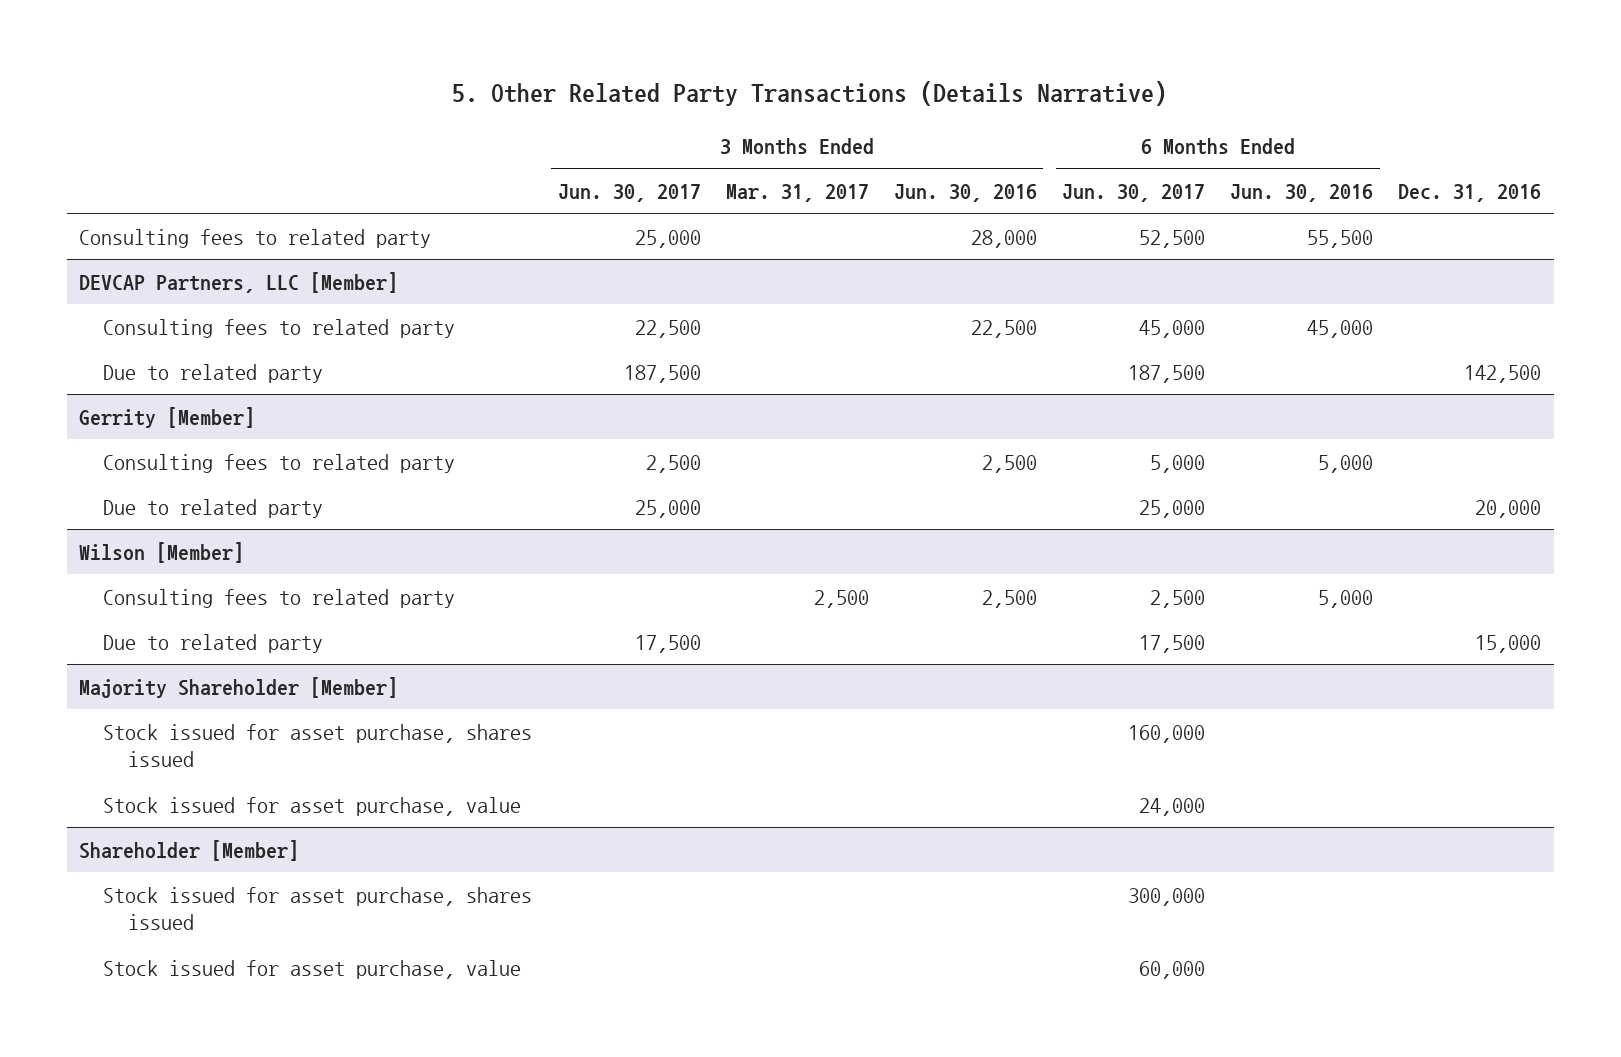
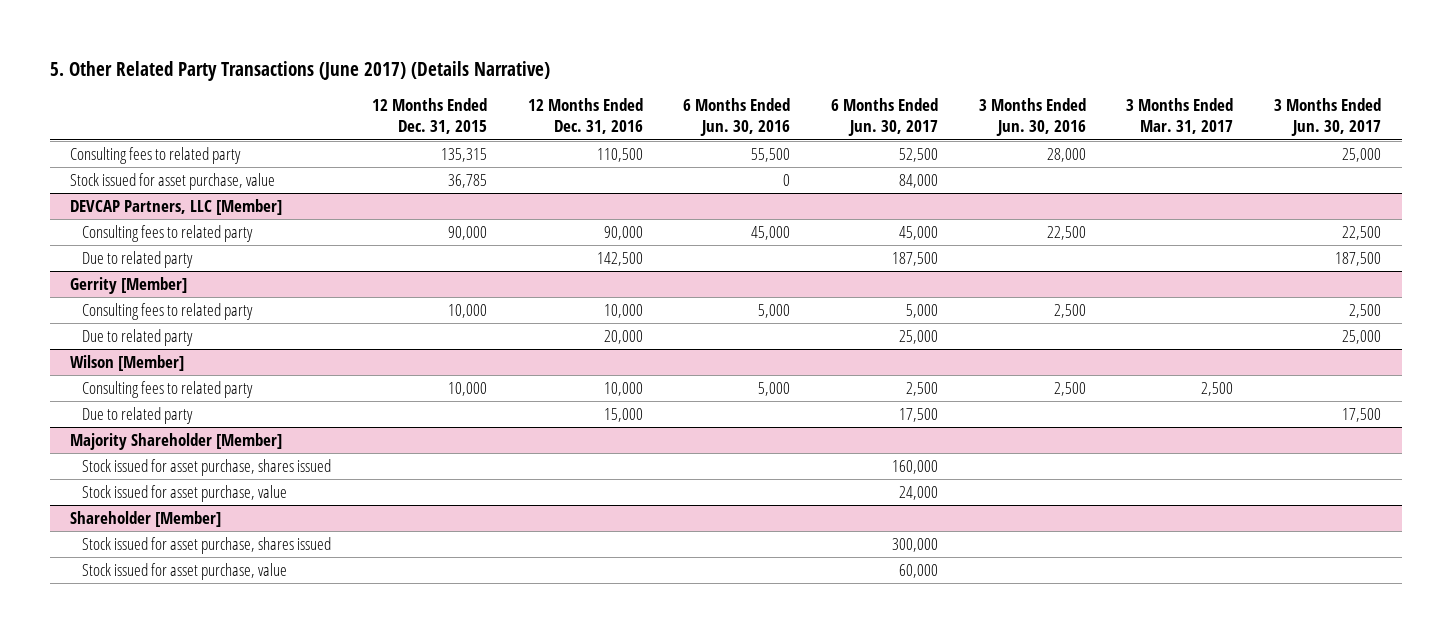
- 5. Other Related Party Transactions (Details Narrative)
+ 5. Other Related Party Transactions (June 2017) (Details Narrative)
- | 3 Months Ended Jun. 30, 2017 | 3 Months Ended Mar. 31, 2017 | 3 Months Ended Jun. 30, 2016 | 6 Months Ended Jun. 30, 2017 | 6 Months Ended Jun. 30, 2016 | Dec. 31, 2016
+ | 12 Months Ended Dec. 31, 2015 | 12 Months Ended Dec. 31, 2016 | 6 Months Ended Jun. 30, 2016 | 6 Months Ended Jun. 30, 2017 | 3 Months Ended Jun. 30, 2016 | 3 Months Ended Mar. 31, 2017 | 3 Months Ended Jun. 30, 2017
+ Stock issued for asset purchase, value | 36,785 | | 0 | 84,000 | | |

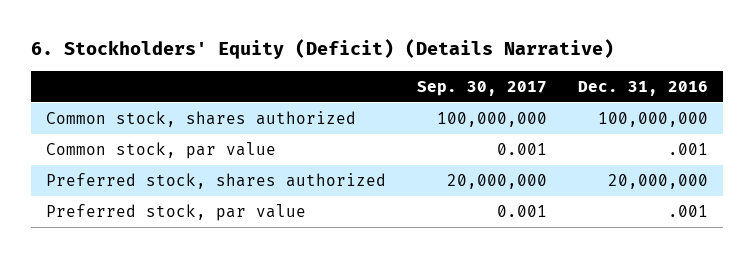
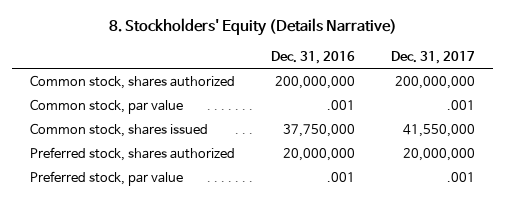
- 6. Stockholders' Equity (Deficit) (Details Narrative)
+ 8. Stockholders' Equity (Details Narrative)
- | Sep. 30, 2017 | Dec. 31, 2016
+ | Dec. 31, 2016 | Dec. 31, 2017
- Common stock, shares authorized | 100,000,000 | 100,000,000
+ Common stock, shares authorized | 200,000,000 | 200,000,000
+ Common stock, shares issued | 37,750,000 | 41,550,000

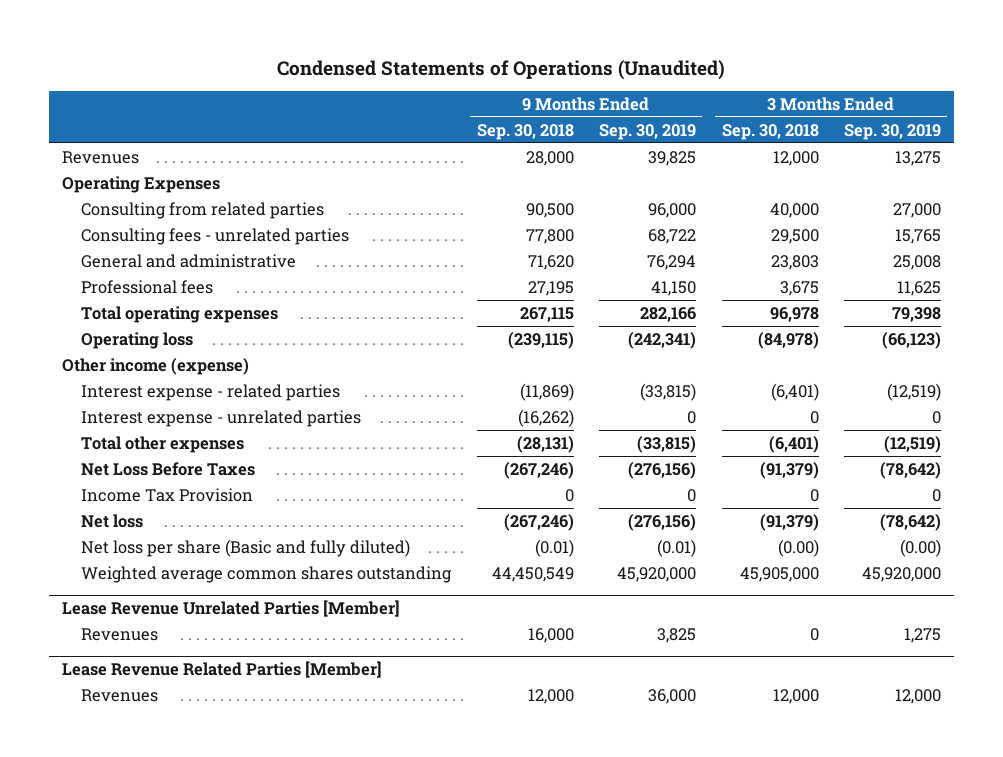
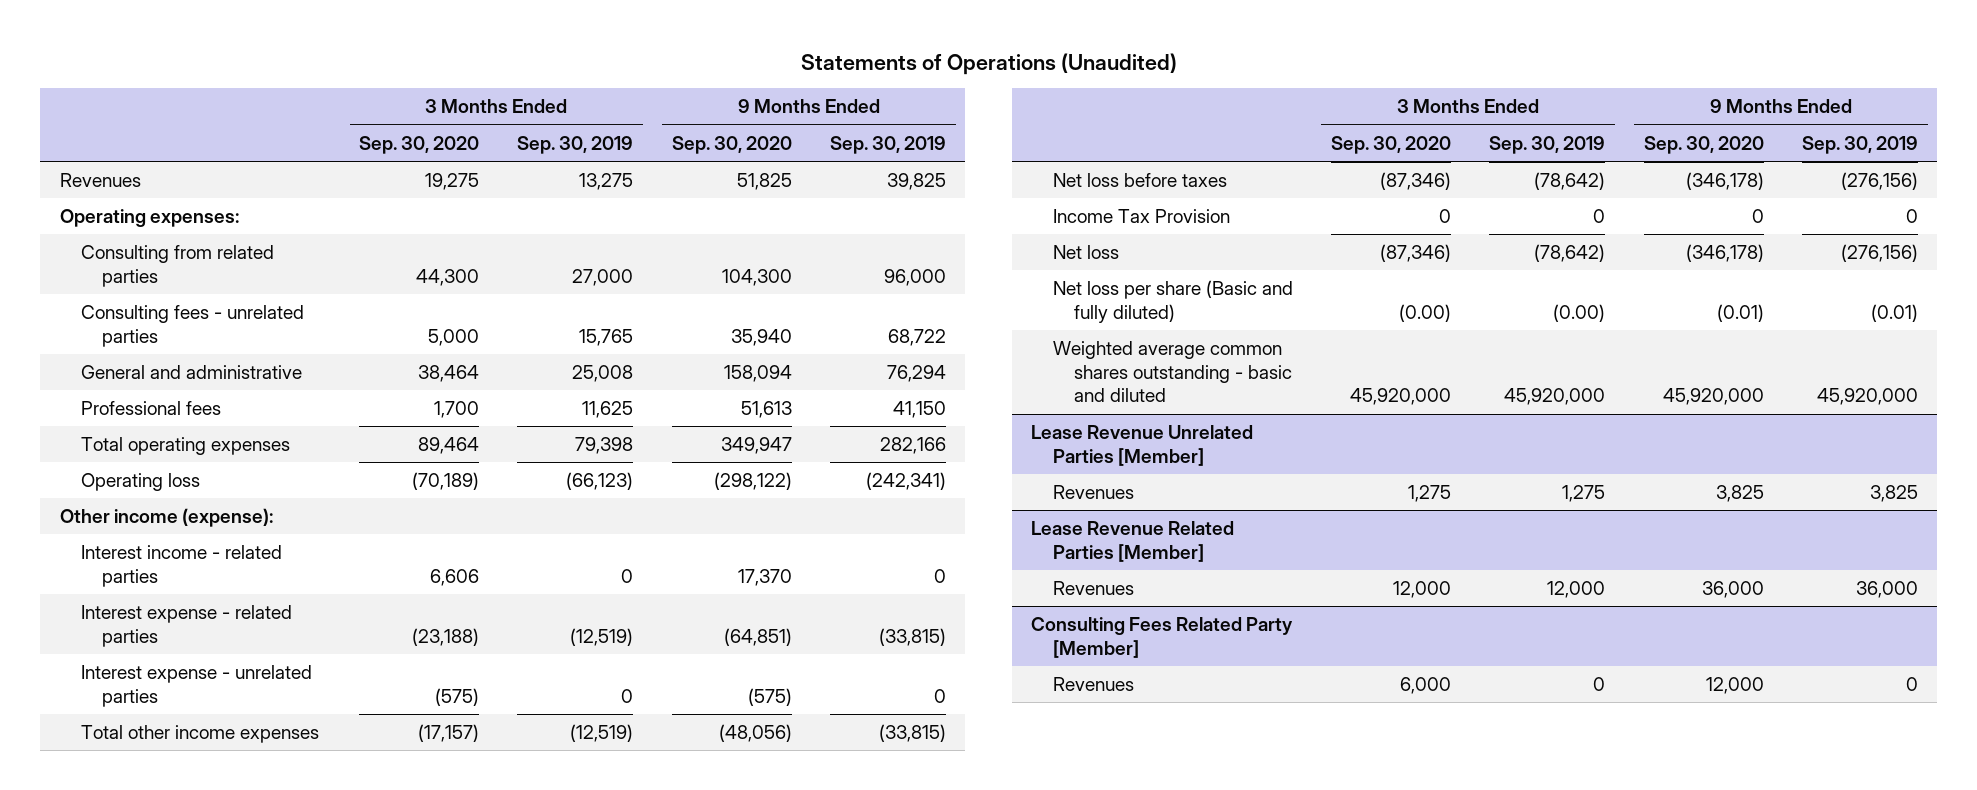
- Condensed Statements of Operations (Unaudited)
+ Statements of Operations (Unaudited)
- | 9 Months Ended Sep. 30, 2018 | 9 Months Ended Sep. 30, 2019 | 3 Months Ended Sep. 30, 2018 | 3 Months Ended Sep. 30, 2019
+ | 3 Months Ended Sep. 30, 2020 | 3 Months Ended Sep. 30, 2019 | 9 Months Ended Sep. 30, 2020 | 9 Months Ended Sep. 30, 2019
- Operating Expenses
+ Operating expenses:
- Other income (expense)
+ Other income (expense):
+ Interest income - related parties | 6,606 | 0 | 17,370 | 0
- Total other expenses | (28,131) | (33,815) | (6,401) | (12,519)
- Net Loss Before Taxes | (267,246) | (276,156) | (91,379) | (78,642)
+ Total other income expenses | (17,157) | (12,519) | (48,056) | (33,815)
+ Net loss before taxes | (87,346) | (78,642) | (346,178) | (276,156)
- Weighted average common shares outstanding | 44,450,549 | 45,920,000 | 45,905,000 | 45,920,000
+ Weighted average common shares outstanding - basic and diluted | 45,920,000 | 45,920,000 | 45,920,000 | 45,920,000
+ Consulting Fees Related Party [Member]
+ Revenues | 6,000 | 0 | 12,000 | 0

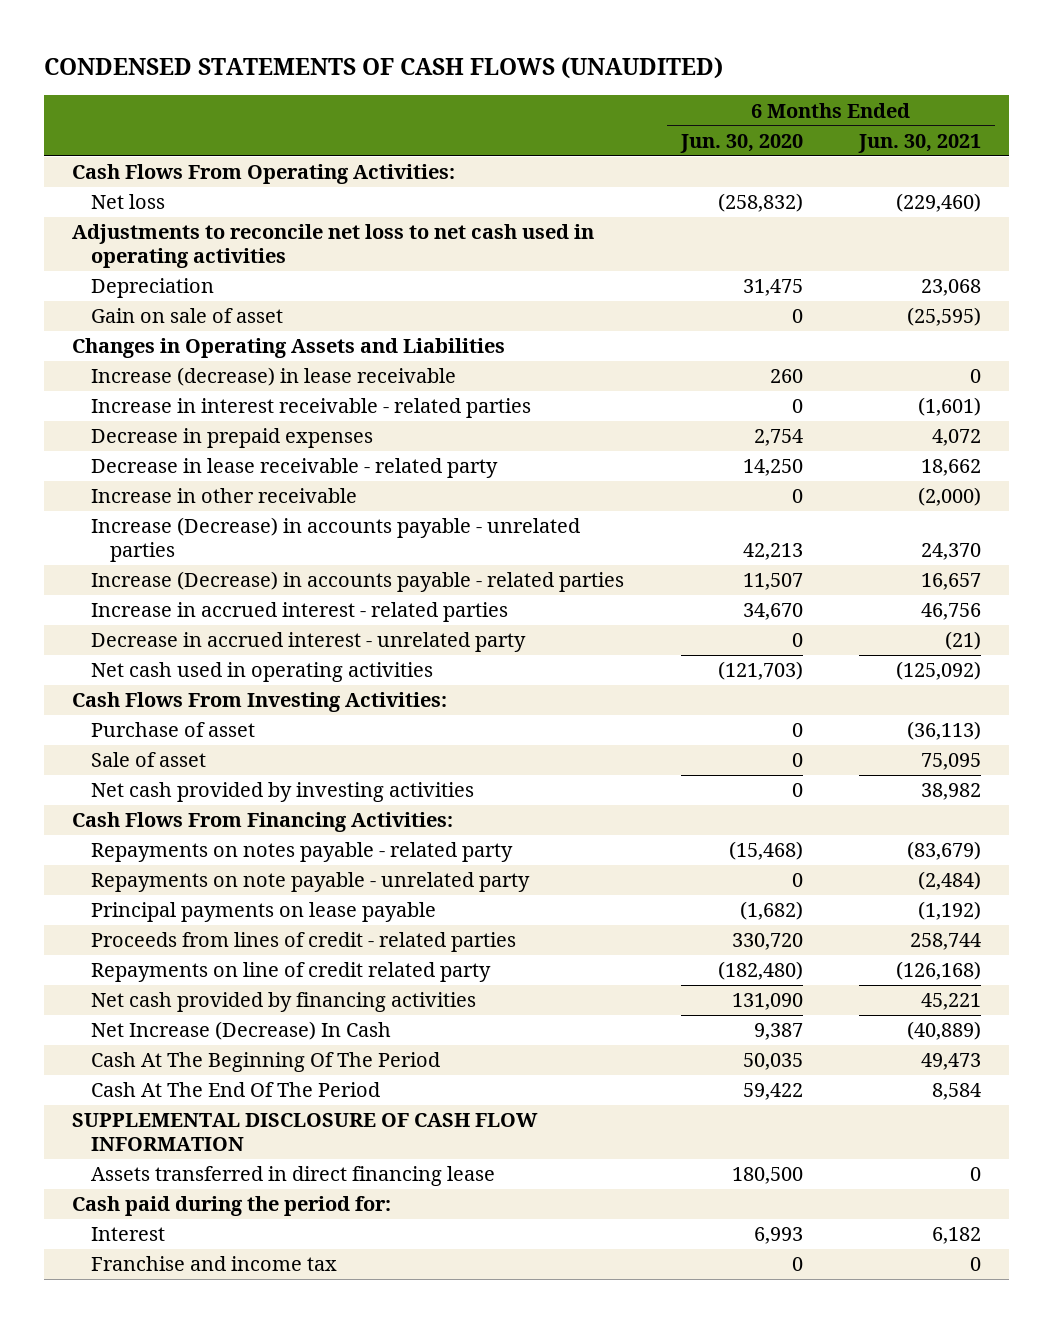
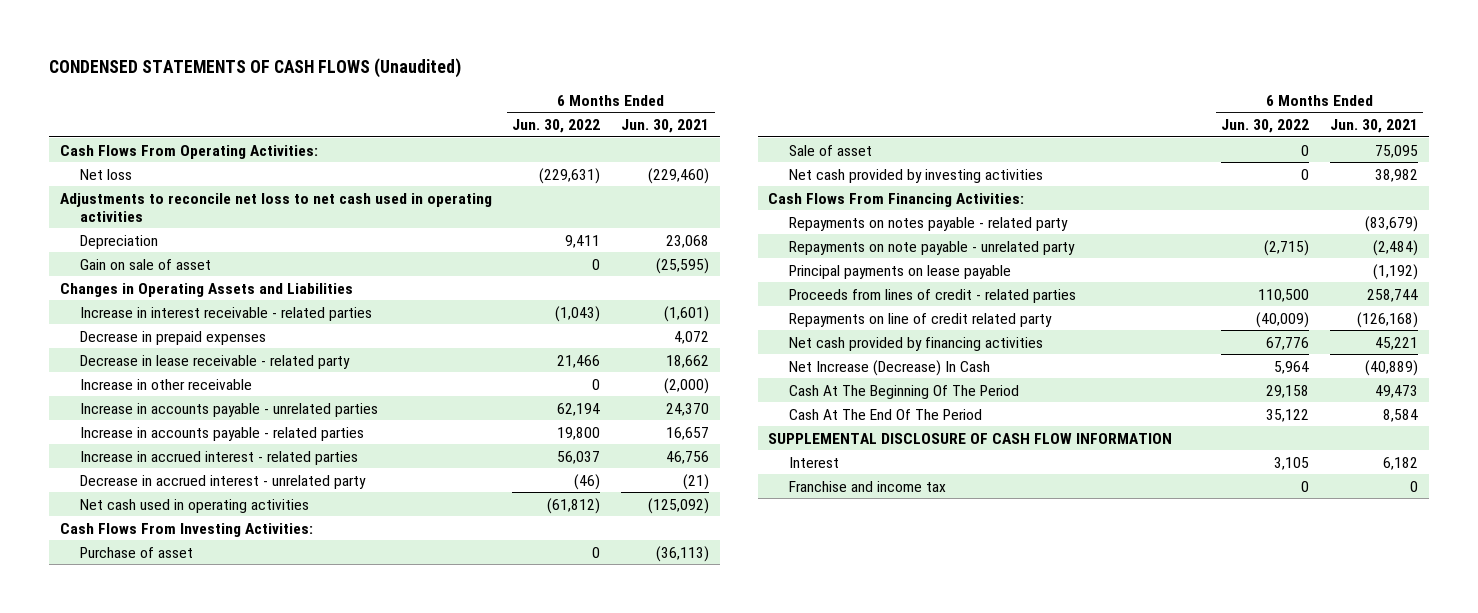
- CONDENSED STATEMENTS OF CASH FLOWS (UNAUDITED)
+ CONDENSED STATEMENTS OF CASH FLOWS (Unaudited)
- | 6 Months Ended Jun. 30, 2020 | 6 Months Ended Jun. 30, 2021
+ | 6 Months Ended Jun. 30, 2022 | 6 Months Ended Jun. 30, 2021
- Increase (decrease) in lease receivable | 260 | 0
- Increase (Decrease) in accounts payable - unrelated parties | 42,213 | 24,370
- Increase (Decrease) in accounts payable - related parties | 11,507 | 16,657
+ Increase in accounts payable - unrelated parties | 62,194 | 24,370
+ Increase in accounts payable - related parties | 19,800 | 16,657
- Assets transferred in direct financing lease | 180,500 | 0
- Cash paid during the period for:

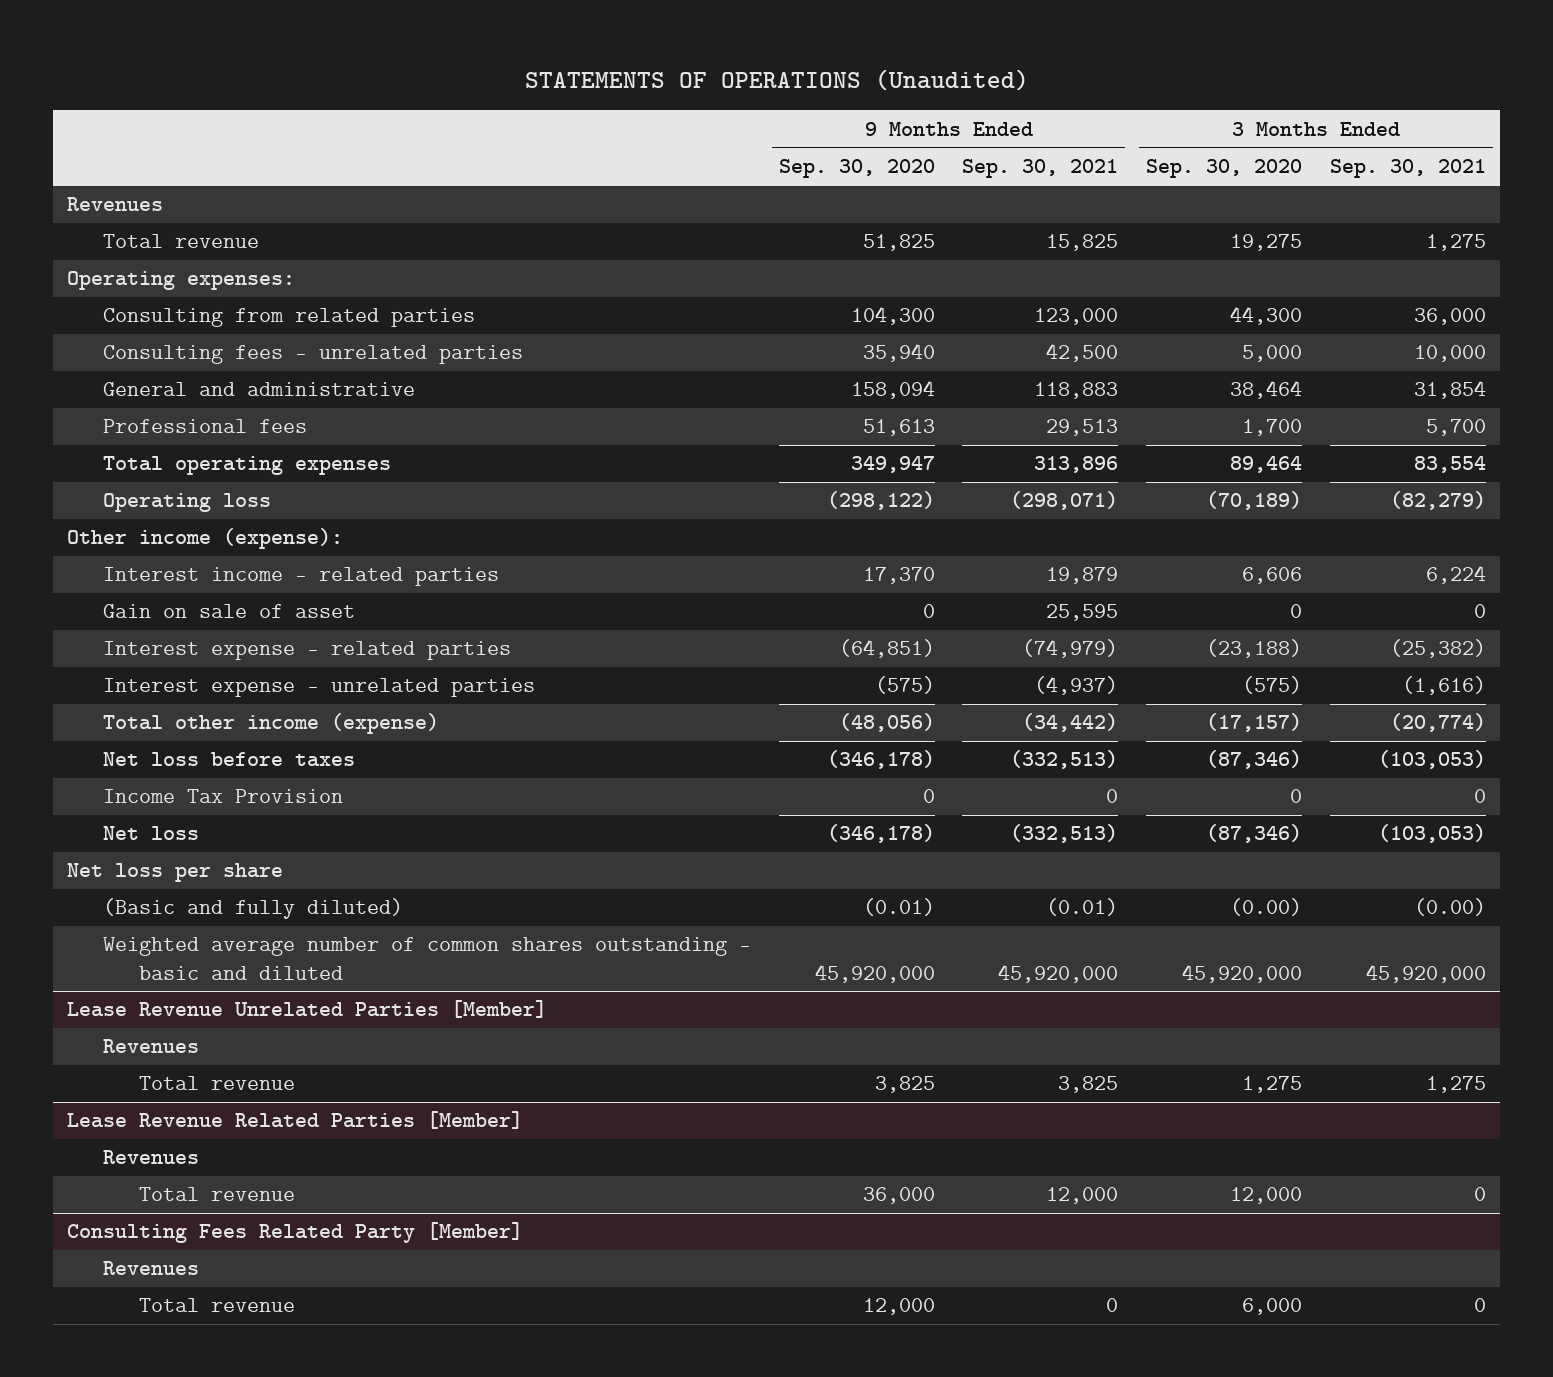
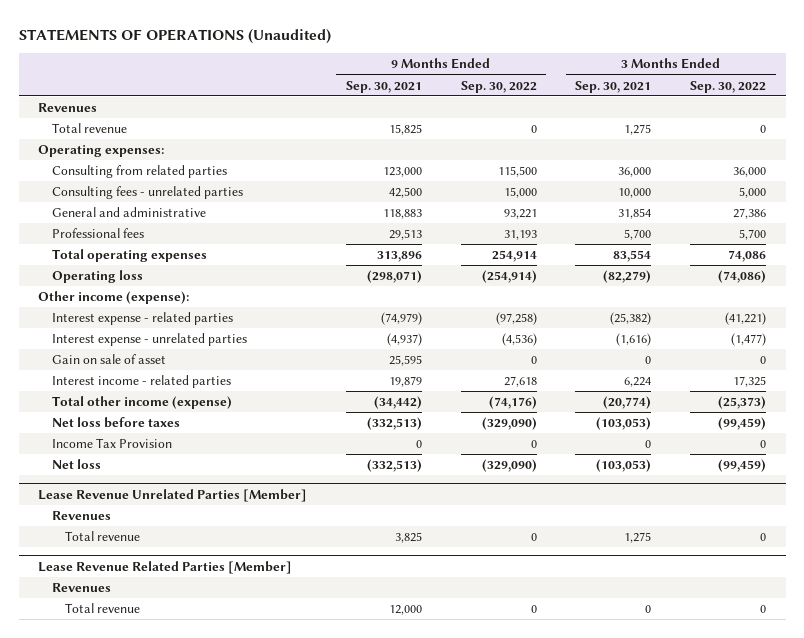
- | 9 Months Ended Sep. 30, 2020 | 9 Months Ended Sep. 30, 2021 | 3 Months Ended Sep. 30, 2020 | 3 Months Ended Sep. 30, 2021
+ | 9 Months Ended Sep. 30, 2021 | 9 Months Ended Sep. 30, 2022 | 3 Months Ended Sep. 30, 2021 | 3 Months Ended Sep. 30, 2022
moved down: Gain on sale of asset | 25,595 | 0 | 0 | 0
moved down: Interest income - related parties | 19,879 | 27,618 | 6,224 | 17,325
- Net loss per share
- (Basic and fully diluted) | (0.01) | (0.01) | (0.00) | (0.00)
- Weighted average number of common shares outstanding - basic and diluted | 45,920,000 | 45,920,000 | 45,920,000 | 45,920,000
- Consulting Fees Related Party [Member]
- Revenues
- Total revenue | 12,000 | 0 | 6,000 | 0

